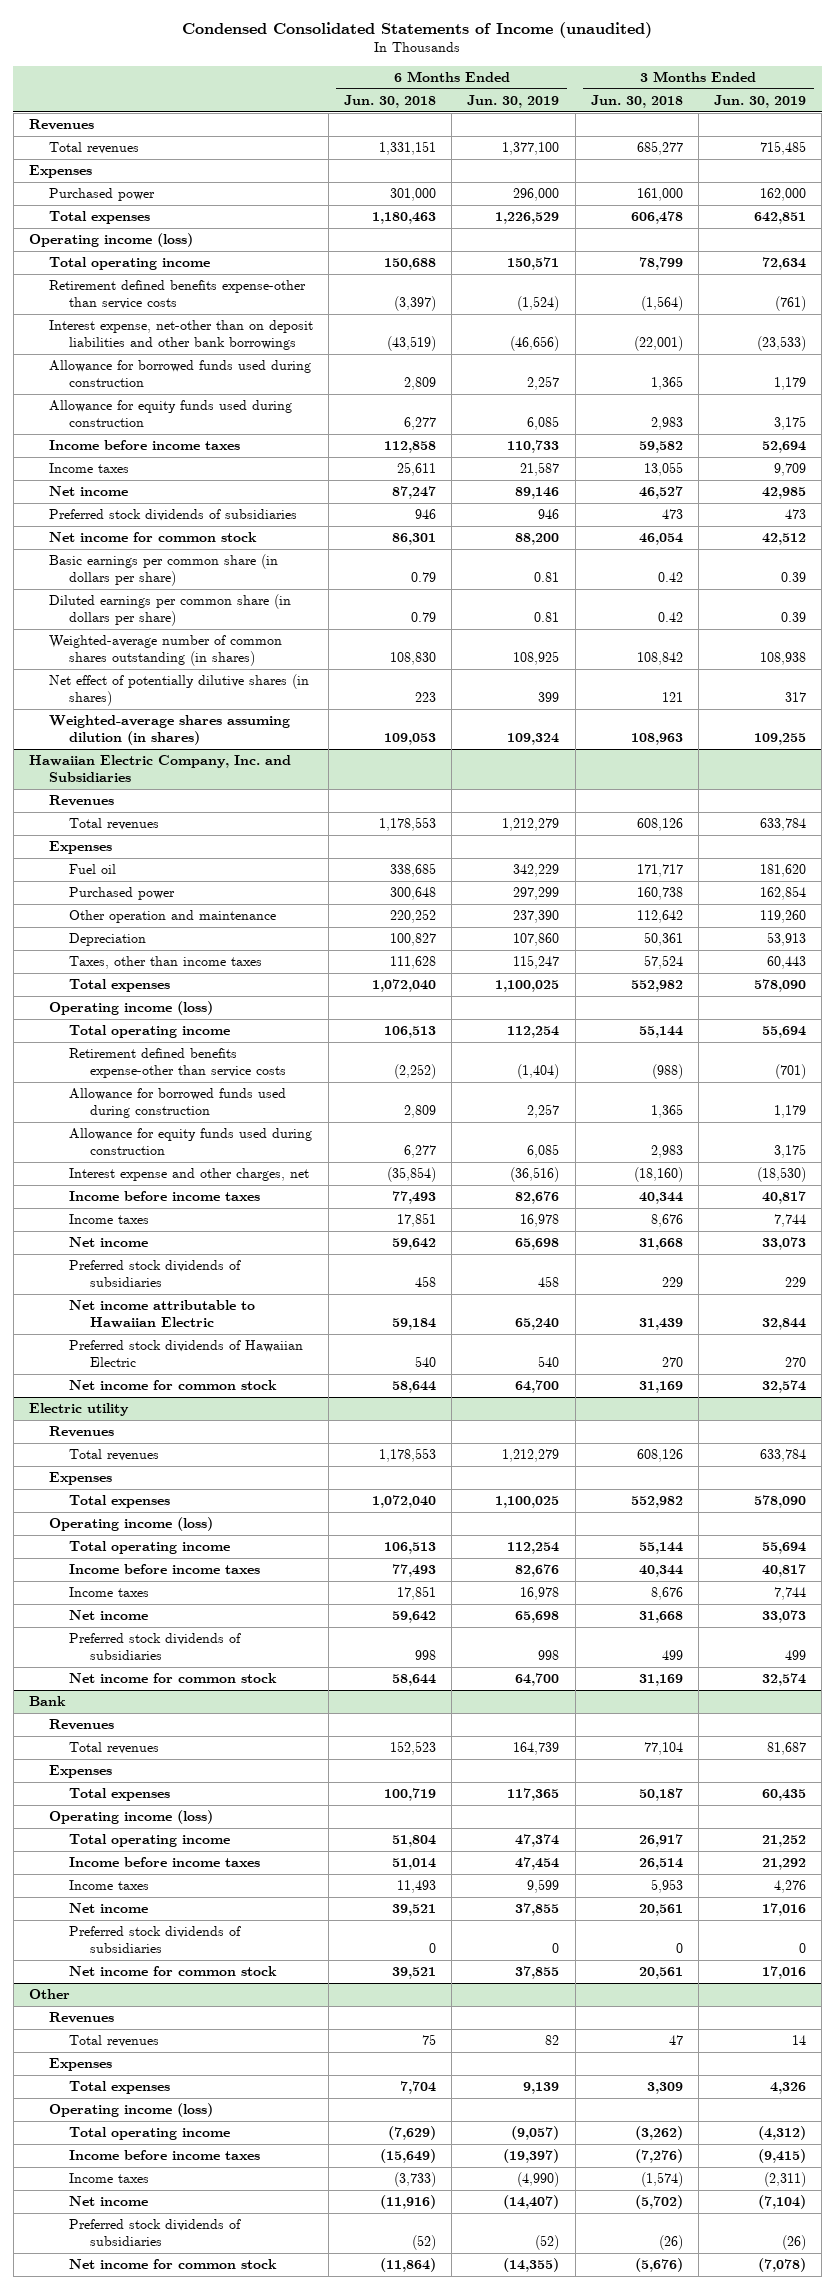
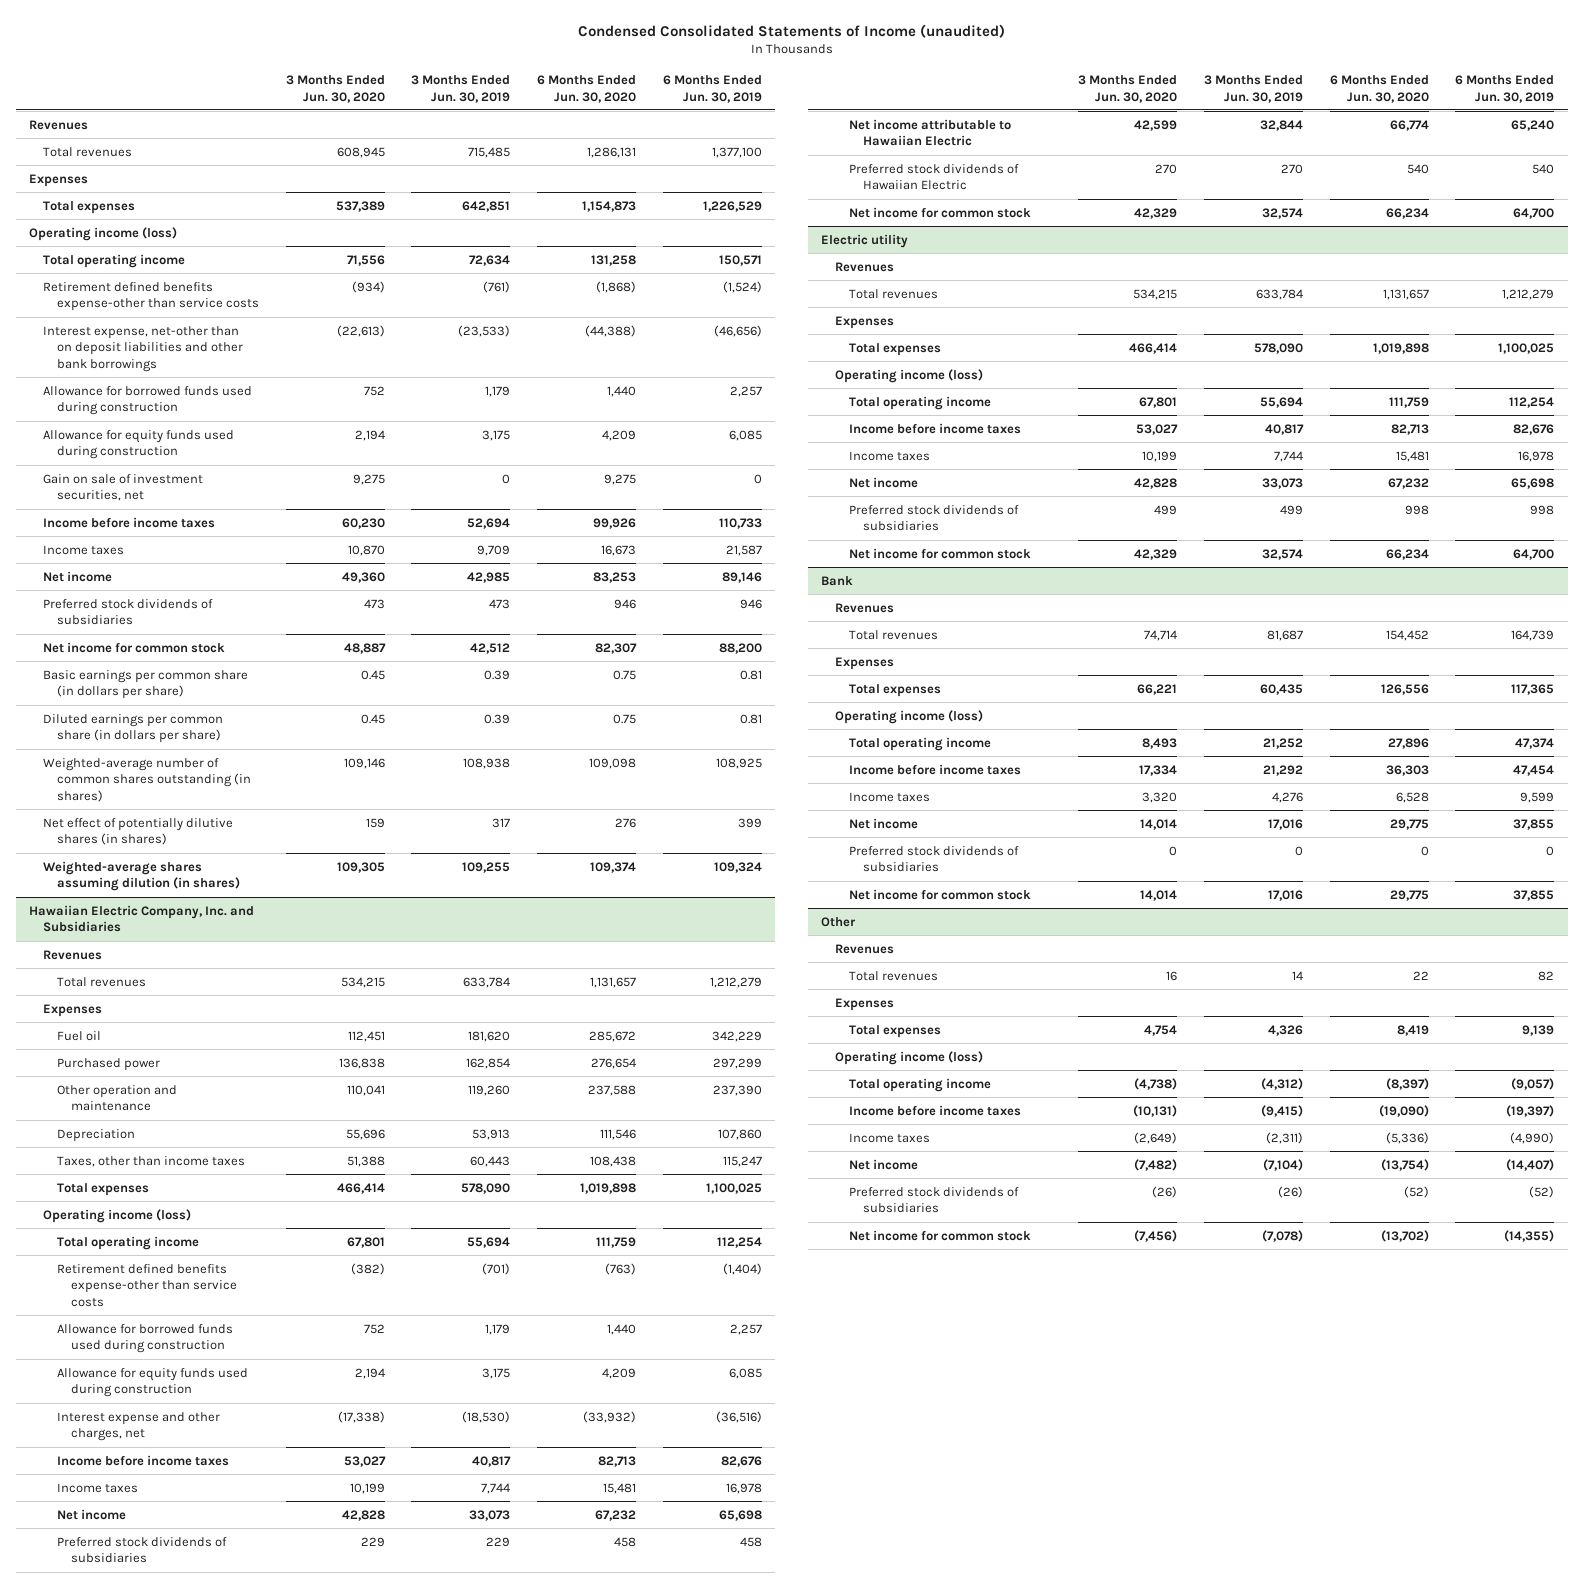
- | 6 Months Ended Jun. 30, 2018 | 6 Months Ended Jun. 30, 2019 | 3 Months Ended Jun. 30, 2018 | 3 Months Ended Jun. 30, 2019
+ | 3 Months Ended Jun. 30, 2020 | 3 Months Ended Jun. 30, 2019 | 6 Months Ended Jun. 30, 2020 | 6 Months Ended Jun. 30, 2019
- Purchased power | 301,000 | 296,000 | 161,000 | 162,000
+ Gain on sale of investment securities, net | 9,275 | 0 | 9,275 | 0

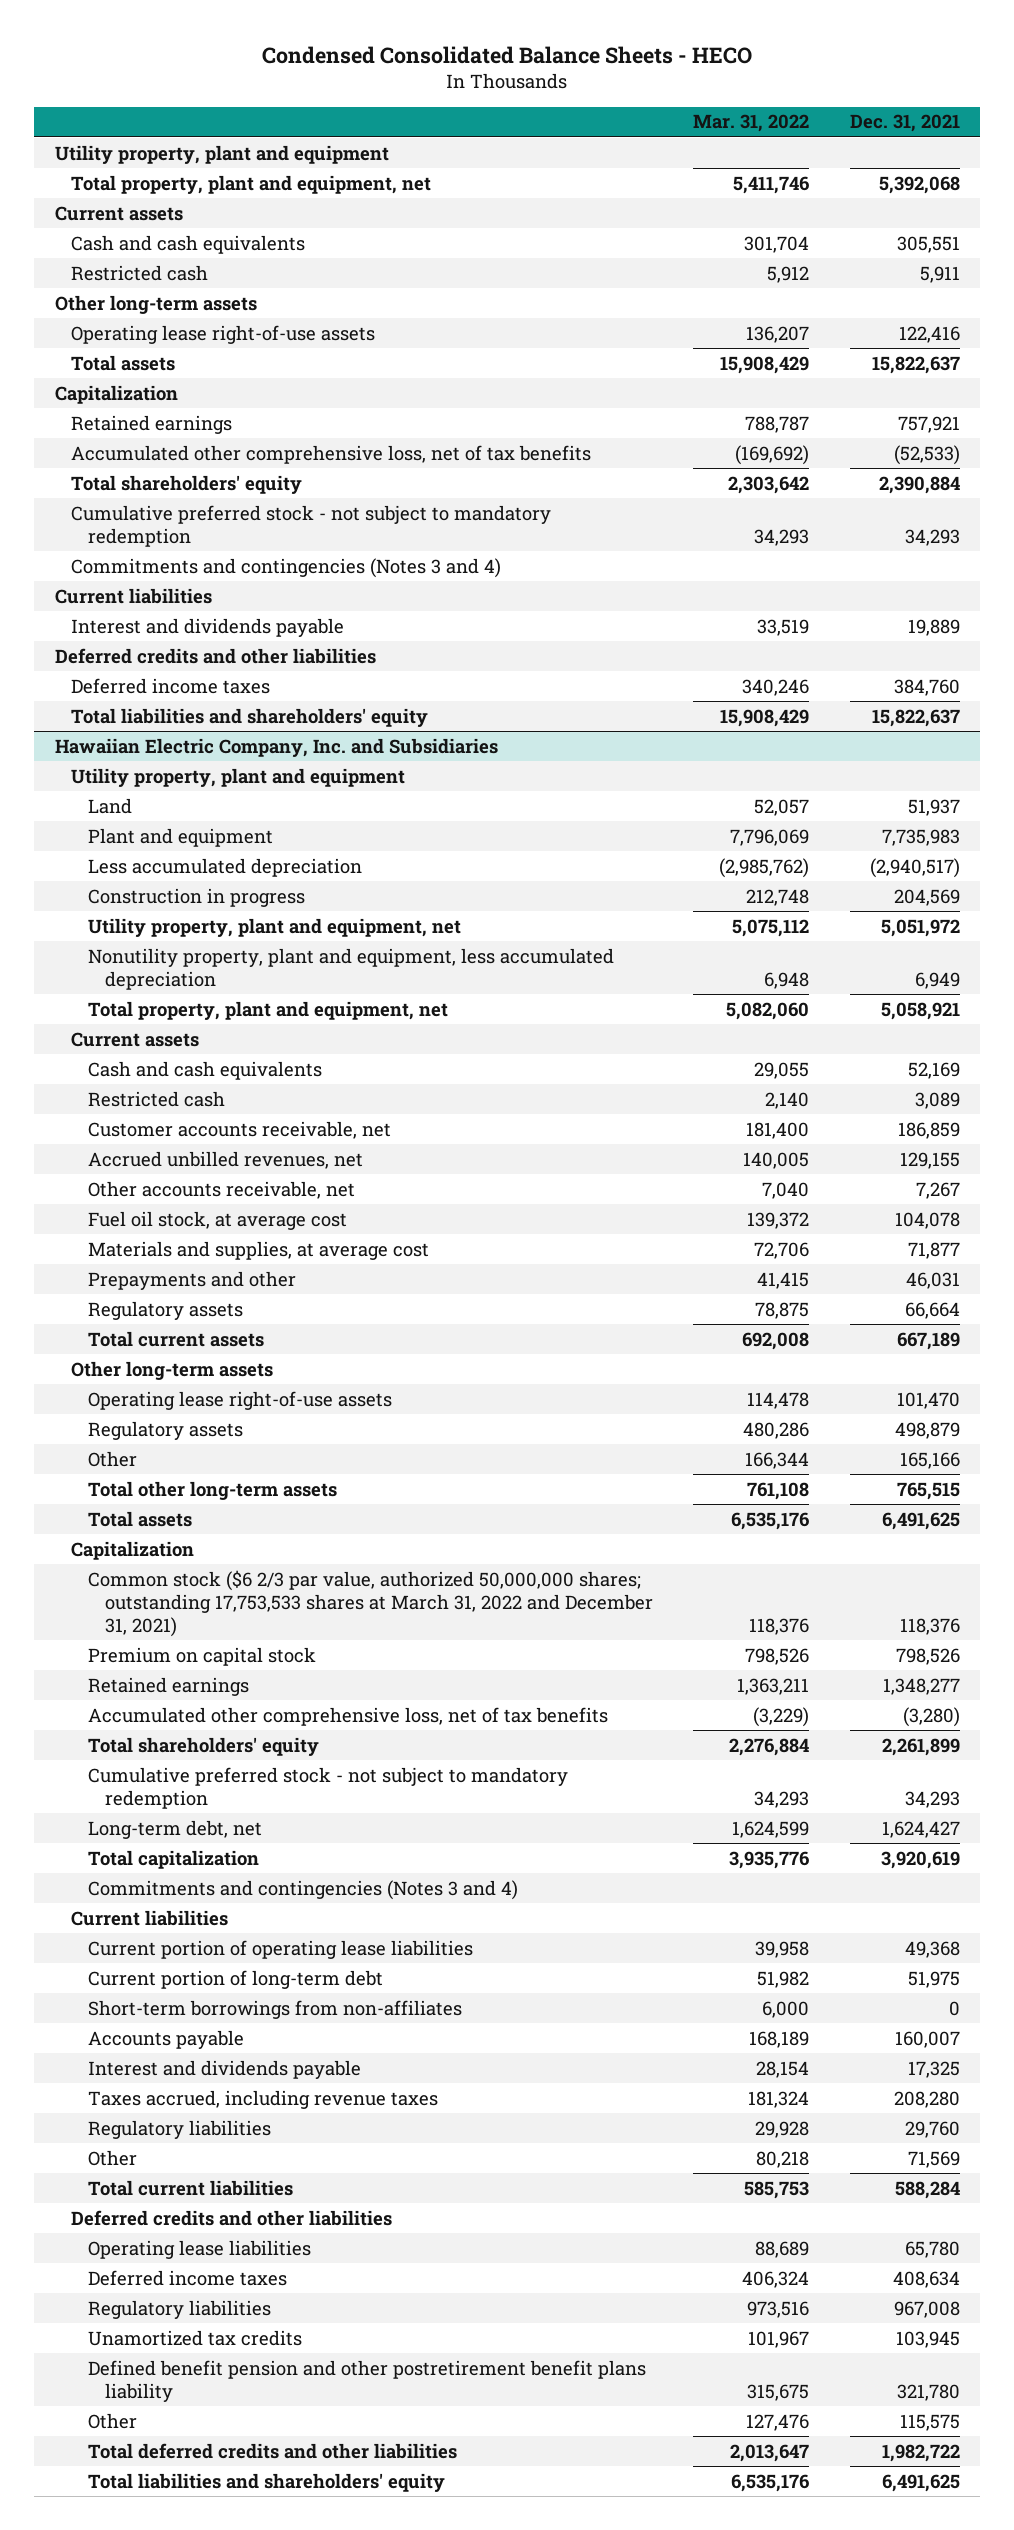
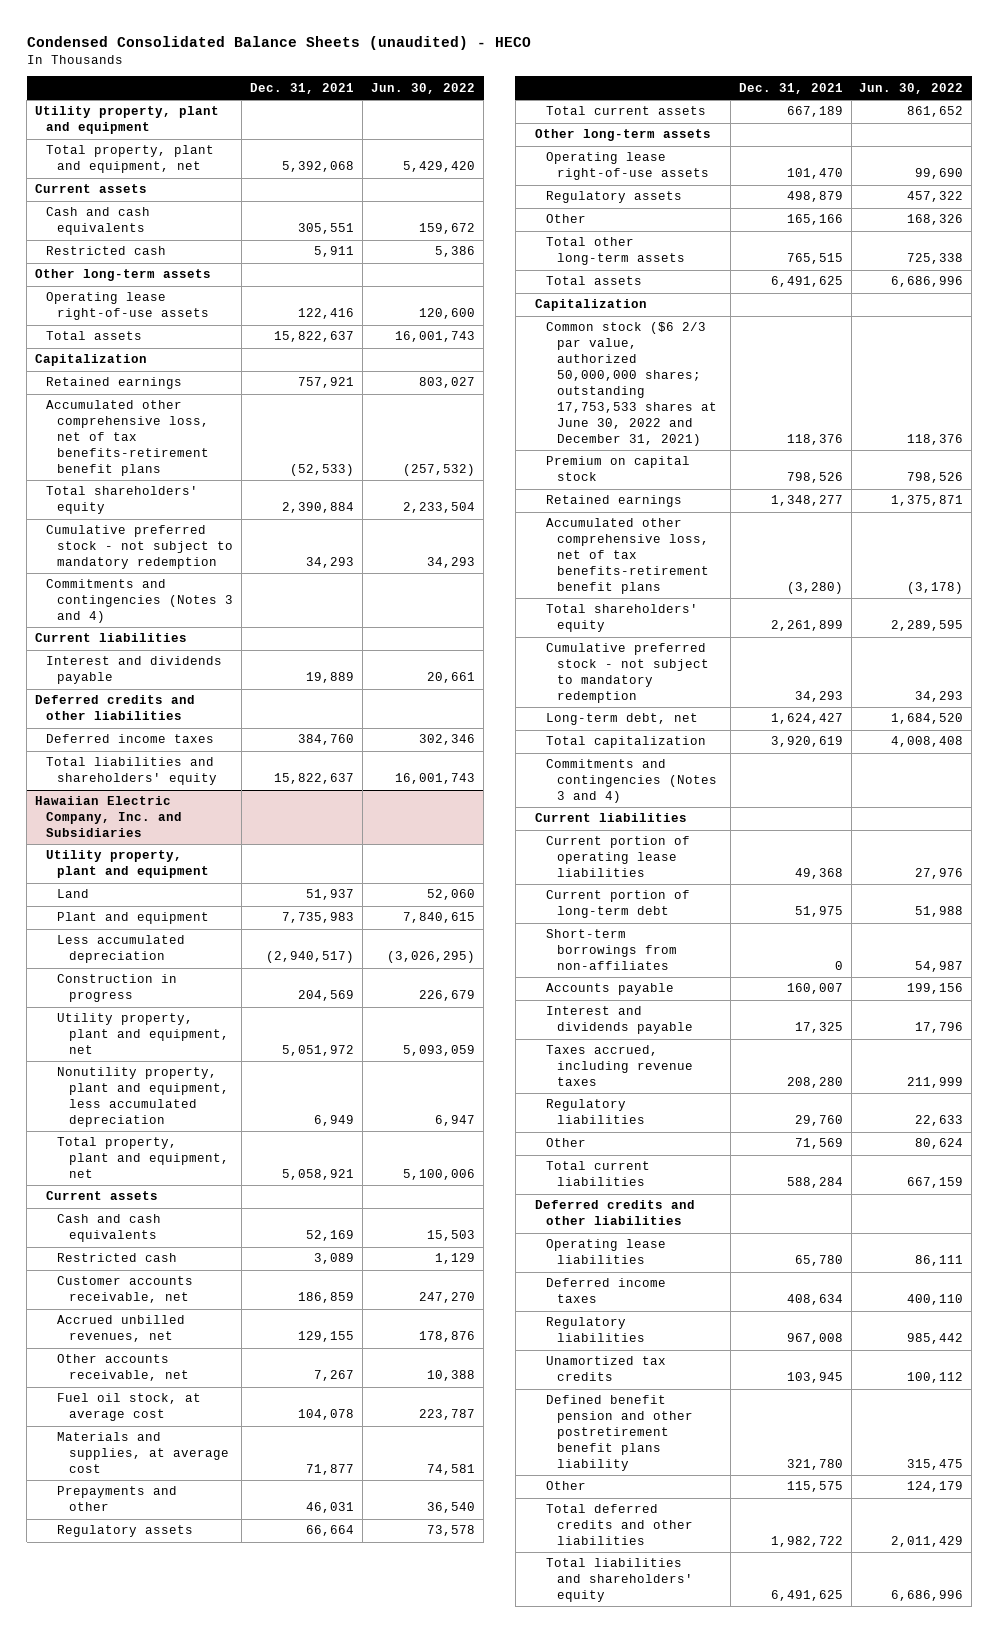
- Condensed Consolidated Balance Sheets - HECO
+ Condensed Consolidated Balance Sheets (unaudited) - HECO
- | Mar. 31, 2022 | Dec. 31, 2021
+ | Dec. 31, 2021 | Jun. 30, 2022
- Accumulated other comprehensive loss, net of tax benefits | (169,692) | (52,533)
+ Accumulated other comprehensive loss, net of tax benefits-retirement benefit plans | (52,533) | (257,532)
@ Hawaiian Electric Company, Inc. and Subsidiaries
- Common stock ($6 2/3 par value, authorized 50,000,000 shares; outstanding 17,753,533 shares at March 31, 2022 and December 31, 2021) | 118,376 | 118,376
+ Common stock ($6 2/3 par value, authorized 50,000,000 shares; outstanding 17,753,533 shares at June 30, 2022 and December 31, 2021) | 118,376 | 118,376
- Accumulated other comprehensive loss, net of tax benefits | (3,229) | (3,280)
+ Accumulated other comprehensive loss, net of tax benefits-retirement benefit plans | (3,280) | (3,178)

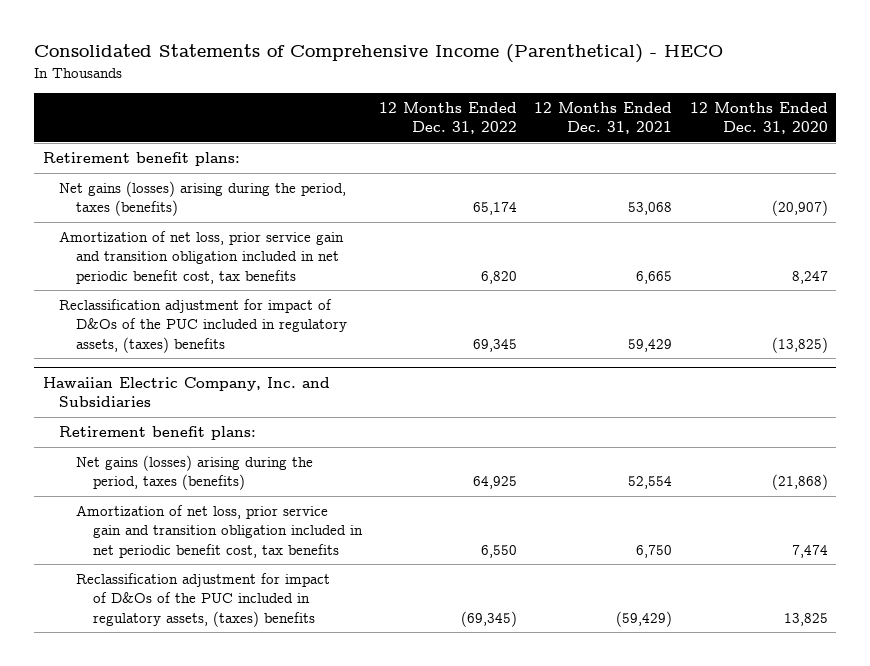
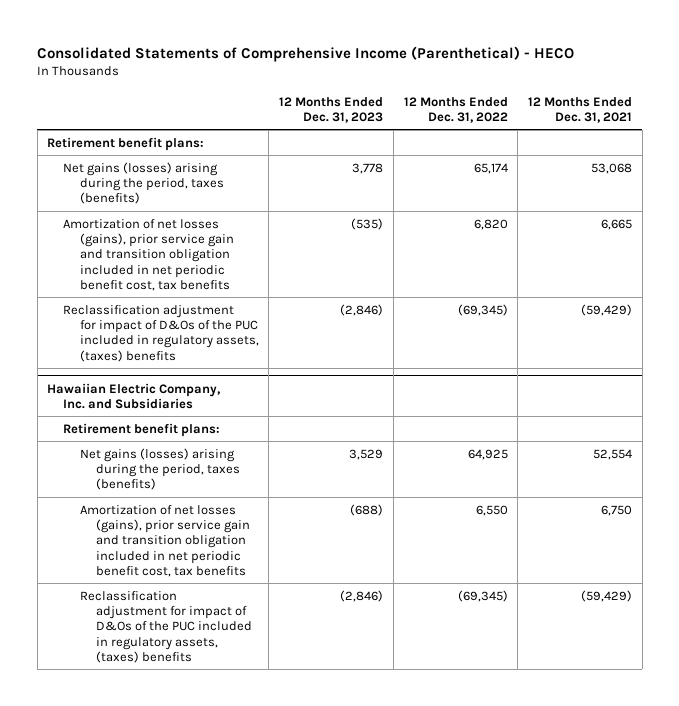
- | 12 Months Ended Dec. 31, 2022 | 12 Months Ended Dec. 31, 2021 | 12 Months Ended Dec. 31, 2020
+ | 12 Months Ended Dec. 31, 2023 | 12 Months Ended Dec. 31, 2022 | 12 Months Ended Dec. 31, 2021
- Amortization of net loss, prior service gain and transition obligation included in net periodic benefit cost, tax benefits | 6,820 | 6,665 | 8,247
- Reclassification adjustment for impact of D&Os of the PUC included in regulatory assets, (taxes) benefits | 69,345 | 59,429 | (13,825)
+ Amortization of net losses (gains), prior service gain and transition obligation included in net periodic benefit cost, tax benefits | (535) | 6,820 | 6,665
+ Reclassification adjustment for impact of D&Os of the PUC included in regulatory assets, (taxes) benefits | (2,846) | (69,345) | (59,429)
@ Hawaiian Electric Company, Inc. and Subsidiaries
- Amortization of net loss, prior service gain and transition obligation included in net periodic benefit cost, tax benefits | 6,550 | 6,750 | 7,474
+ Amortization of net losses (gains), prior service gain and transition obligation included in net periodic benefit cost, tax benefits | (688) | 6,550 | 6,750

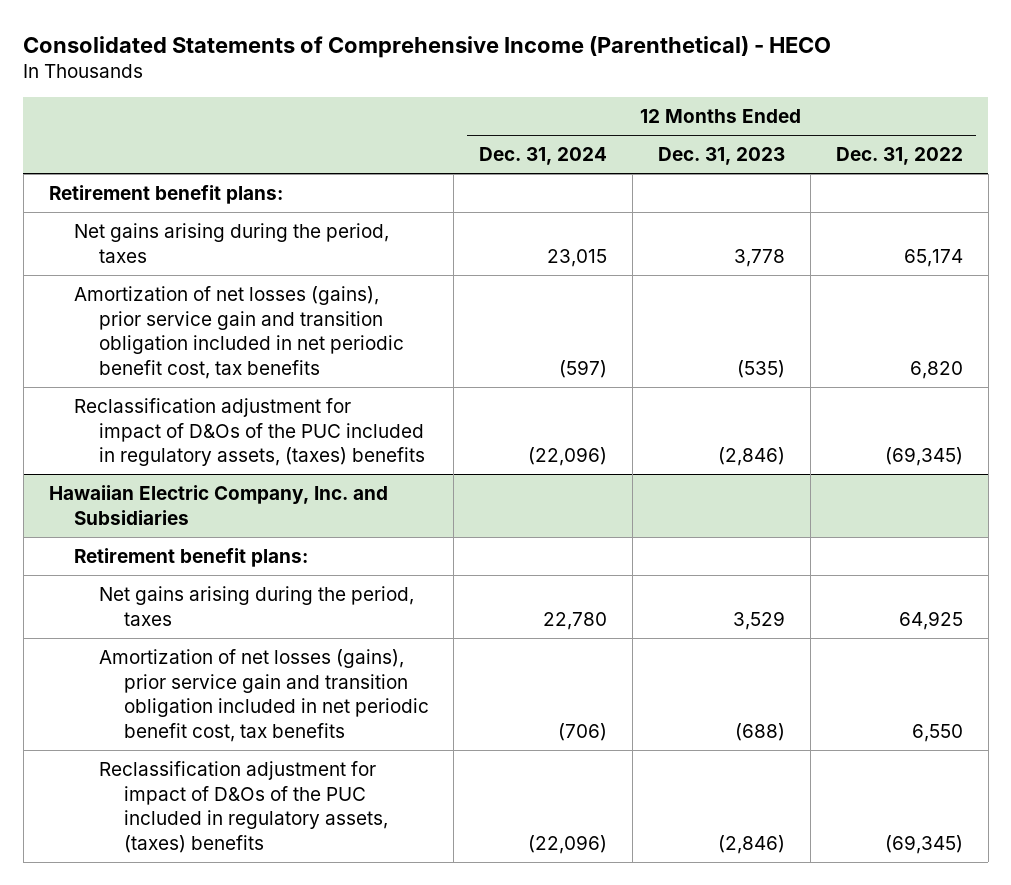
- | 12 Months Ended Dec. 31, 2023 | 12 Months Ended Dec. 31, 2022 | 12 Months Ended Dec. 31, 2021
+ | 12 Months Ended Dec. 31, 2024 | 12 Months Ended Dec. 31, 2023 | 12 Months Ended Dec. 31, 2022
- Net gains (losses) arising during the period, taxes (benefits) | 3,778 | 65,174 | 53,068
+ Net gains arising during the period, taxes | 23,015 | 3,778 | 65,174
@ Hawaiian Electric Company, Inc. and Subsidiaries
- Net gains (losses) arising during the period, taxes (benefits) | 3,529 | 64,925 | 52,554
+ Net gains arising during the period, taxes | 22,780 | 3,529 | 64,925

